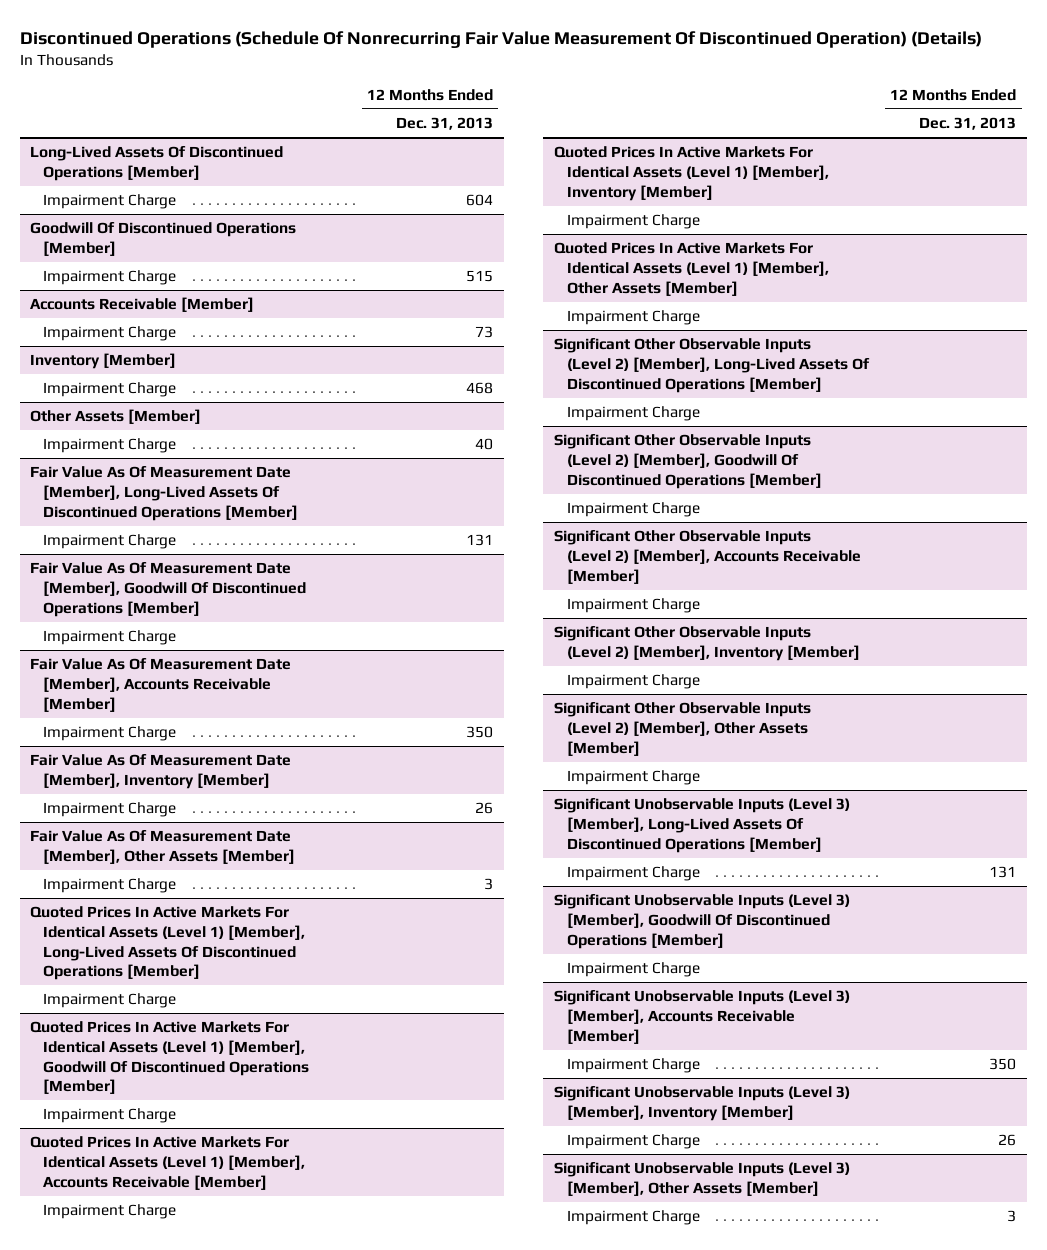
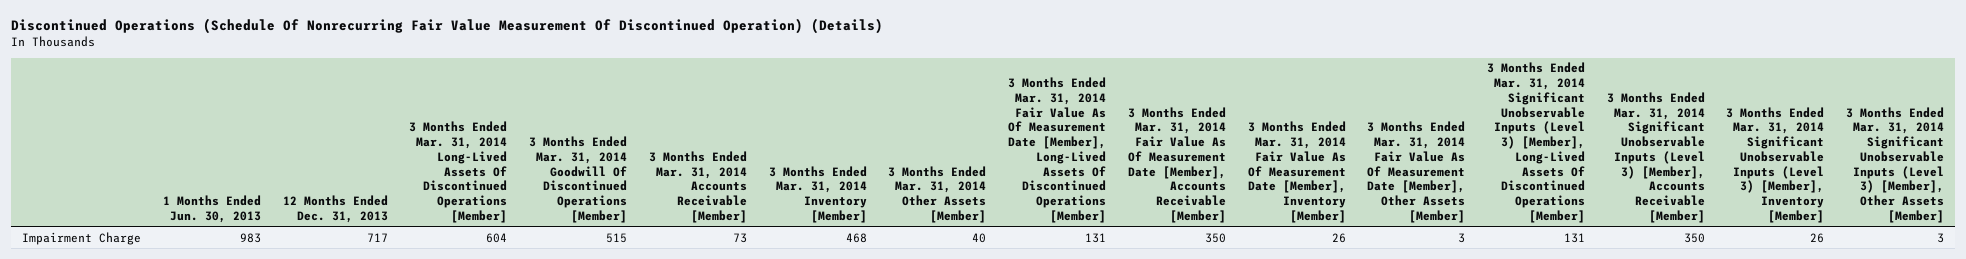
- | 12 Months Ended Dec. 31, 2013
+ | 1 Months Ended Jun. 30, 2013 | 12 Months Ended Dec. 31, 2013 | 3 Months Ended Mar. 31, 2014 Long-Lived Assets Of Discontinued Operations [Member] | 3 Months Ended Mar. 31, 2014 Goodwill Of Discontinued Operations [Member] | 3 Months Ended Mar. 31, 2014 Accounts Receivable [Member] | 3 Months Ended Mar. 31, 2014 Inventory [Member] | 3 Months Ended Mar. 31, 2014 Other Assets [Member] | 3 Months Ended Mar. 31, 2014 Fair Value As Of Measurement Date [Member], Long-Lived Assets Of Discontinued Operations [Member] | 3 Months Ended Mar. 31, 2014 Fair Value As Of Measurement Date [Member], Accounts Receivable [Member] | 3 Months Ended Mar. 31, 2014 Fair Value As Of Measurement Date [Member], Inventory [Member] | 3 Months Ended Mar. 31, 2014 Fair Value As Of Measurement Date [Member], Other Assets [Member] | 3 Months Ended Mar. 31, 2014 Significant Unobservable Inputs (Level 3) [Member], Long-Lived Assets Of Discontinued Operations [Member] | 3 Months Ended Mar. 31, 2014 Significant Unobservable Inputs (Level 3) [Member], Accounts Receivable [Member] | 3 Months Ended Mar. 31, 2014 Significant Unobservable Inputs (Level 3) [Member], Inventory [Member] | 3 Months Ended Mar. 31, 2014 Significant Unobservable Inputs (Level 3) [Member], Other Assets [Member]
- Long-Lived Assets Of Discontinued Operations [Member]
- Impairment Charge | 604
- Goodwill Of Discontinued Operations [Member]
- Impairment Charge | 515
- Accounts Receivable [Member]
- Impairment Charge | 73
- Inventory [Member]
- Impairment Charge | 468
- Other Assets [Member]
- Impairment Charge | 40
- Fair Value As Of Measurement Date [Member], Long-Lived Assets Of Discontinued Operations [Member]
- Impairment Charge | 131
- Fair Value As Of Measurement Date [Member], Goodwill Of Discontinued Operations [Member]
- Impairment Charge
- Fair Value As Of Measurement Date [Member], Accounts Receivable [Member]
- Impairment Charge | 350
- Fair Value As Of Measurement Date [Member], Inventory [Member]
- Impairment Charge | 26
- Fair Value As Of Measurement Date [Member], Other Assets [Member]
- Impairment Charge | 3
- Quoted Prices In Active Markets For Identical Assets (Level 1) [Member], Long-Lived Assets Of Discontinued Operations [Member]
- Impairment Charge
- Quoted Prices In Active Markets For Identical Assets (Level 1) [Member], Goodwill Of Discontinued Operations [Member]
- Impairment Charge
- Quoted Prices In Active Markets For Identical Assets (Level 1) [Member], Accounts Receivable [Member]
- Impairment Charge
- Quoted Prices In Active Markets For Identical Assets (Level 1) [Member], Inventory [Member]
- Impairment Charge
- Quoted Prices In Active Markets For Identical Assets (Level 1) [Member], Other Assets [Member]
- Impairment Charge
- Significant Other Observable Inputs (Level 2) [Member], Long-Lived Assets Of Discontinued Operations [Member]
- Impairment Charge
- Significant Other Observable Inputs (Level 2) [Member], Goodwill Of Discontinued Operations [Member]
- Impairment Charge
- Significant Other Observable Inputs (Level 2) [Member], Accounts Receivable [Member]
- Impairment Charge
- Significant Other Observable Inputs (Level 2) [Member], Inventory [Member]
- Impairment Charge
- Significant Other Observable Inputs (Level 2) [Member], Other Assets [Member]
- Impairment Charge
- Significant Unobservable Inputs (Level 3) [Member], Long-Lived Assets Of Discontinued Operations [Member]
- Impairment Charge | 131
- Significant Unobservable Inputs (Level 3) [Member], Goodwill Of Discontinued Operations [Member]
- Impairment Charge
- Significant Unobservable Inputs (Level 3) [Member], Accounts Receivable [Member]
- Impairment Charge | 350
- Significant Unobservable Inputs (Level 3) [Member], Inventory [Member]
- Impairment Charge | 26
- Significant Unobservable Inputs (Level 3) [Member], Other Assets [Member]
- Impairment Charge | 3
+ Impairment Charge | 983 | 717 | 604 | 515 | 73 | 468 | 40 | 131 | 350 | 26 | 3 | 131 | 350 | 26 | 3

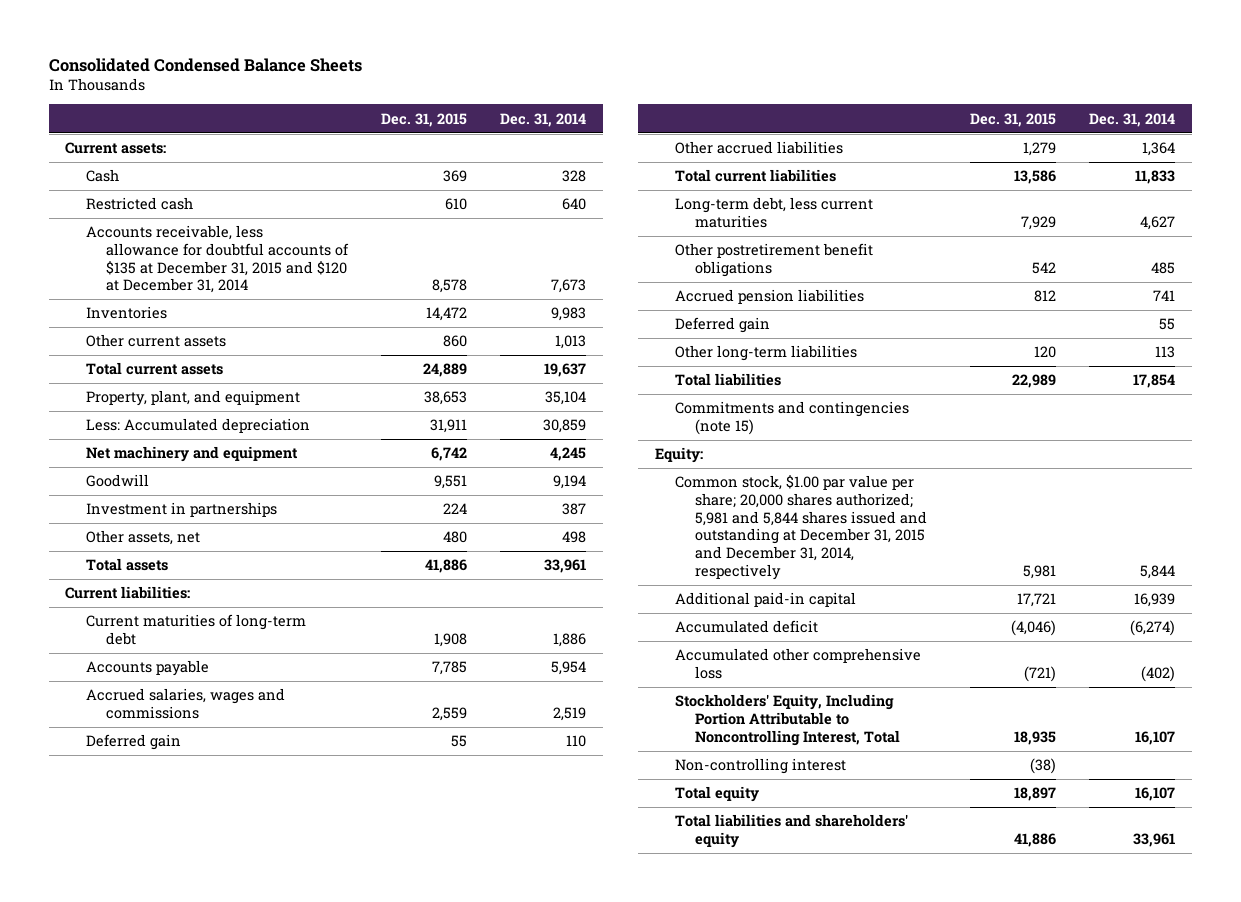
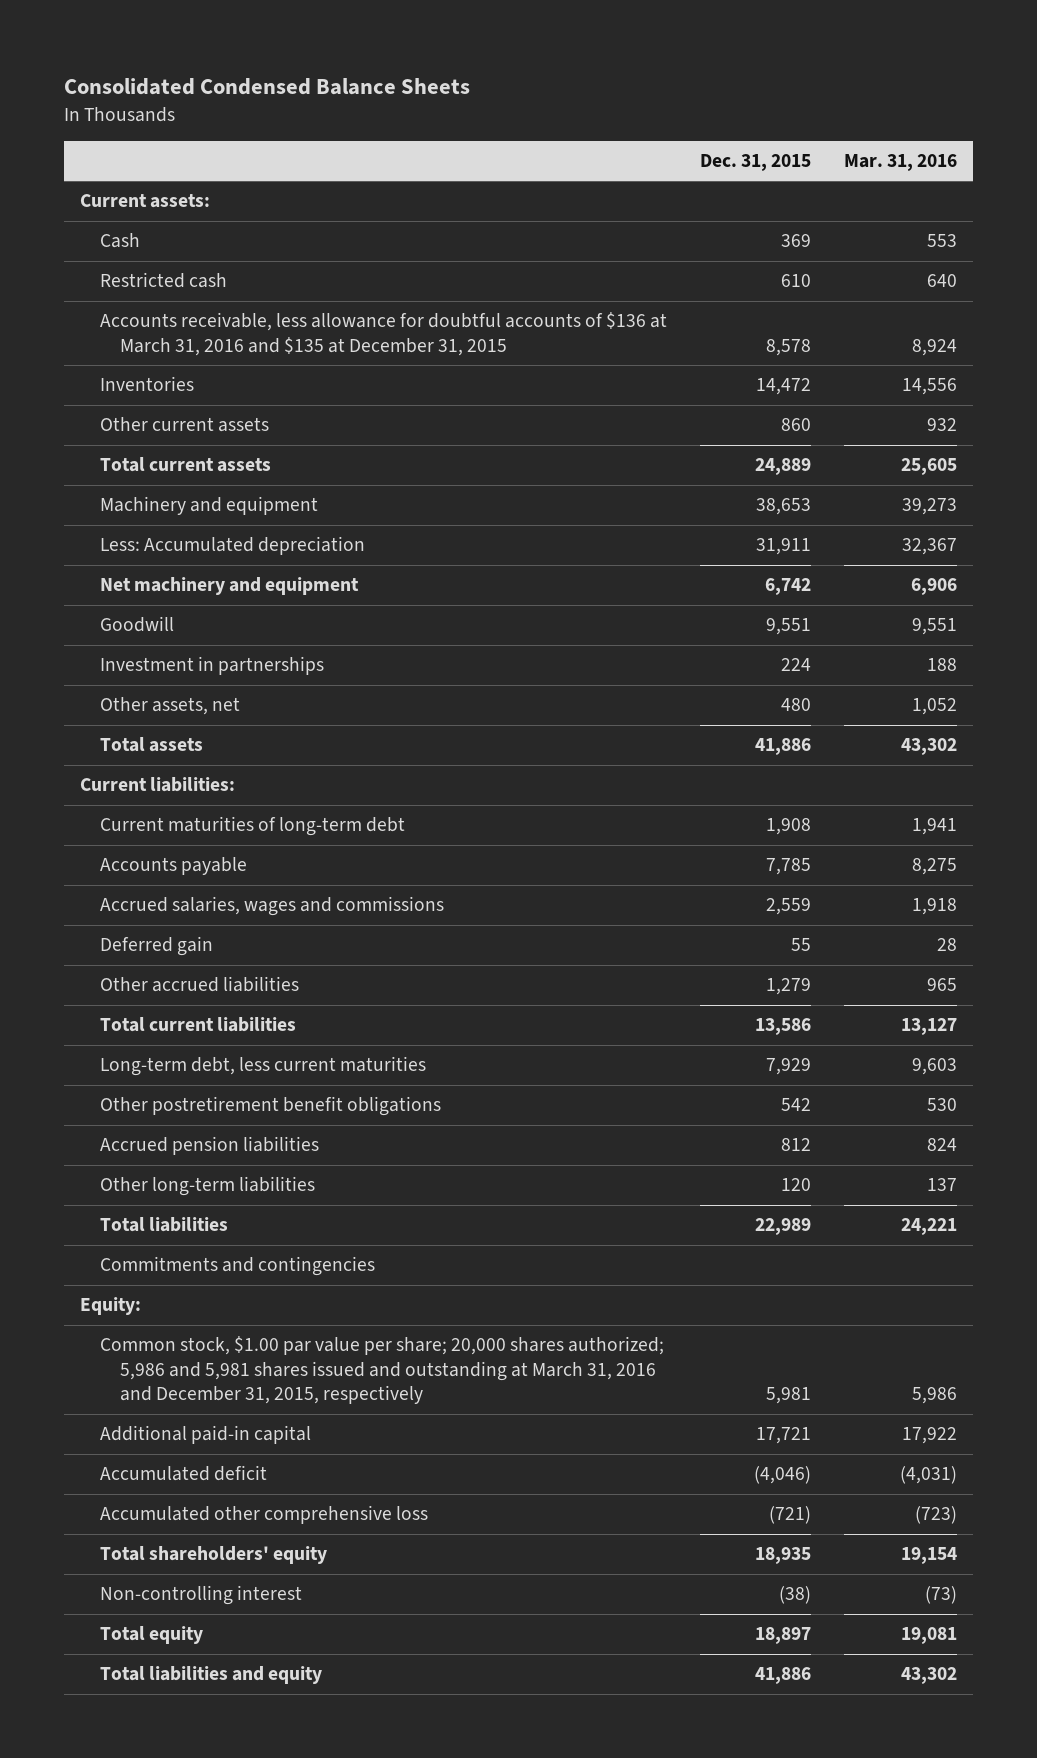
- | Dec. 31, 2015 | Dec. 31, 2014
+ | Dec. 31, 2015 | Mar. 31, 2016
- Accounts receivable, less allowance for doubtful accounts of $135 at December 31, 2015 and $120 at December 31, 2014 | 8,578 | 7,673
+ Accounts receivable, less allowance for doubtful accounts of $136 at March 31, 2016 and $135 at December 31, 2015 | 8,578 | 8,924
- Property, plant, and equipment | 38,653 | 35,104
+ Machinery and equipment | 38,653 | 39,273
- Deferred gain | | 55
- Commitments and contingencies (note 15)
+ Commitments and contingencies
- Common stock, $1.00 par value per share; 20,000 shares authorized; 5,981 and 5,844 shares issued and outstanding at December 31, 2015 and December 31, 2014, respectively | 5,981 | 5,844
+ Common stock, $1.00 par value per share; 20,000 shares authorized; 5,986 and 5,981 shares issued and outstanding at March 31, 2016 and December 31, 2015, respectively | 5,981 | 5,986
- Stockholders' Equity, Including Portion Attributable to Noncontrolling Interest, Total | 18,935 | 16,107
+ Total shareholders' equity | 18,935 | 19,154
- Total liabilities and shareholders' equity | 41,886 | 33,961
+ Total liabilities and equity | 41,886 | 43,302

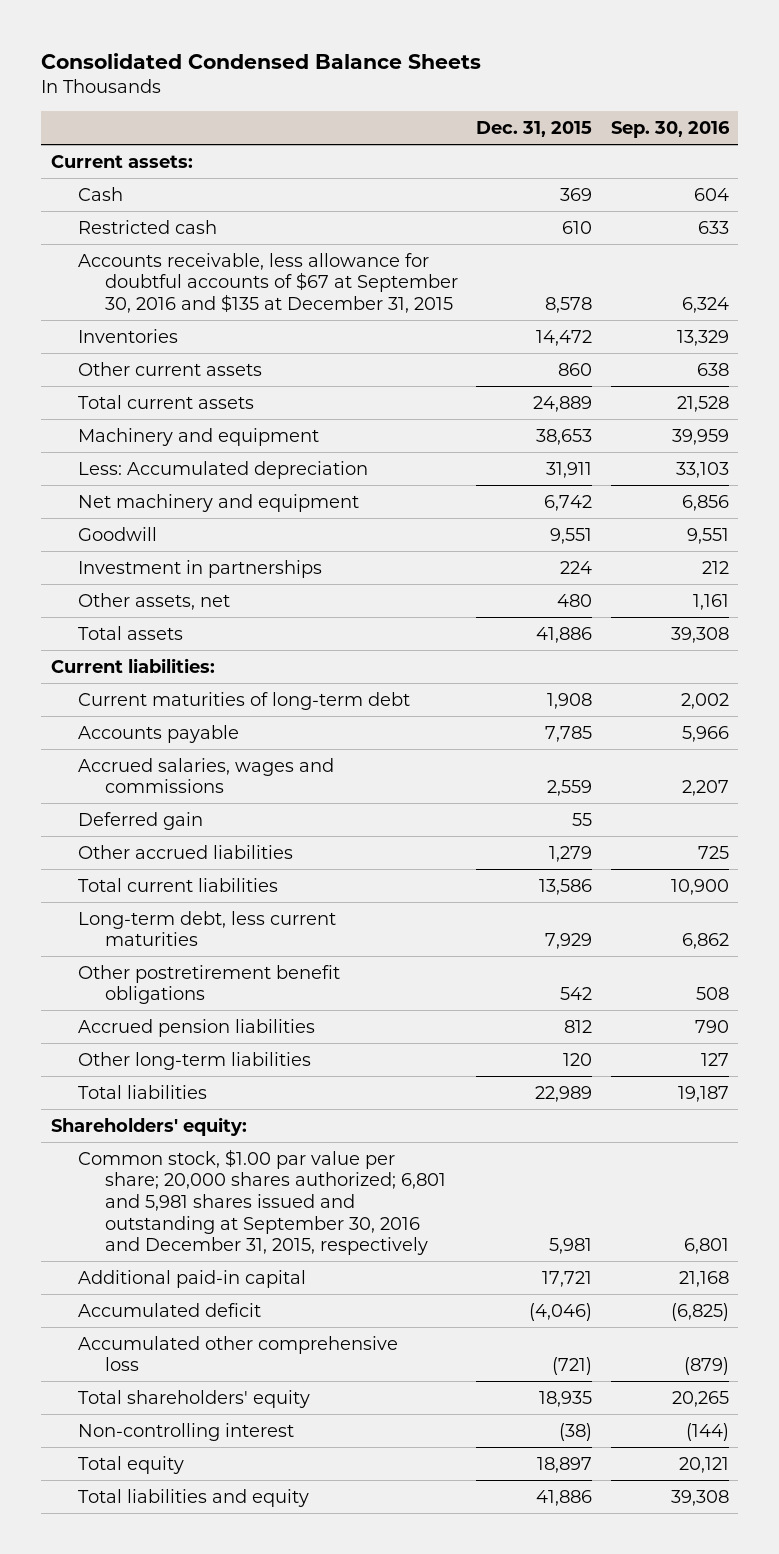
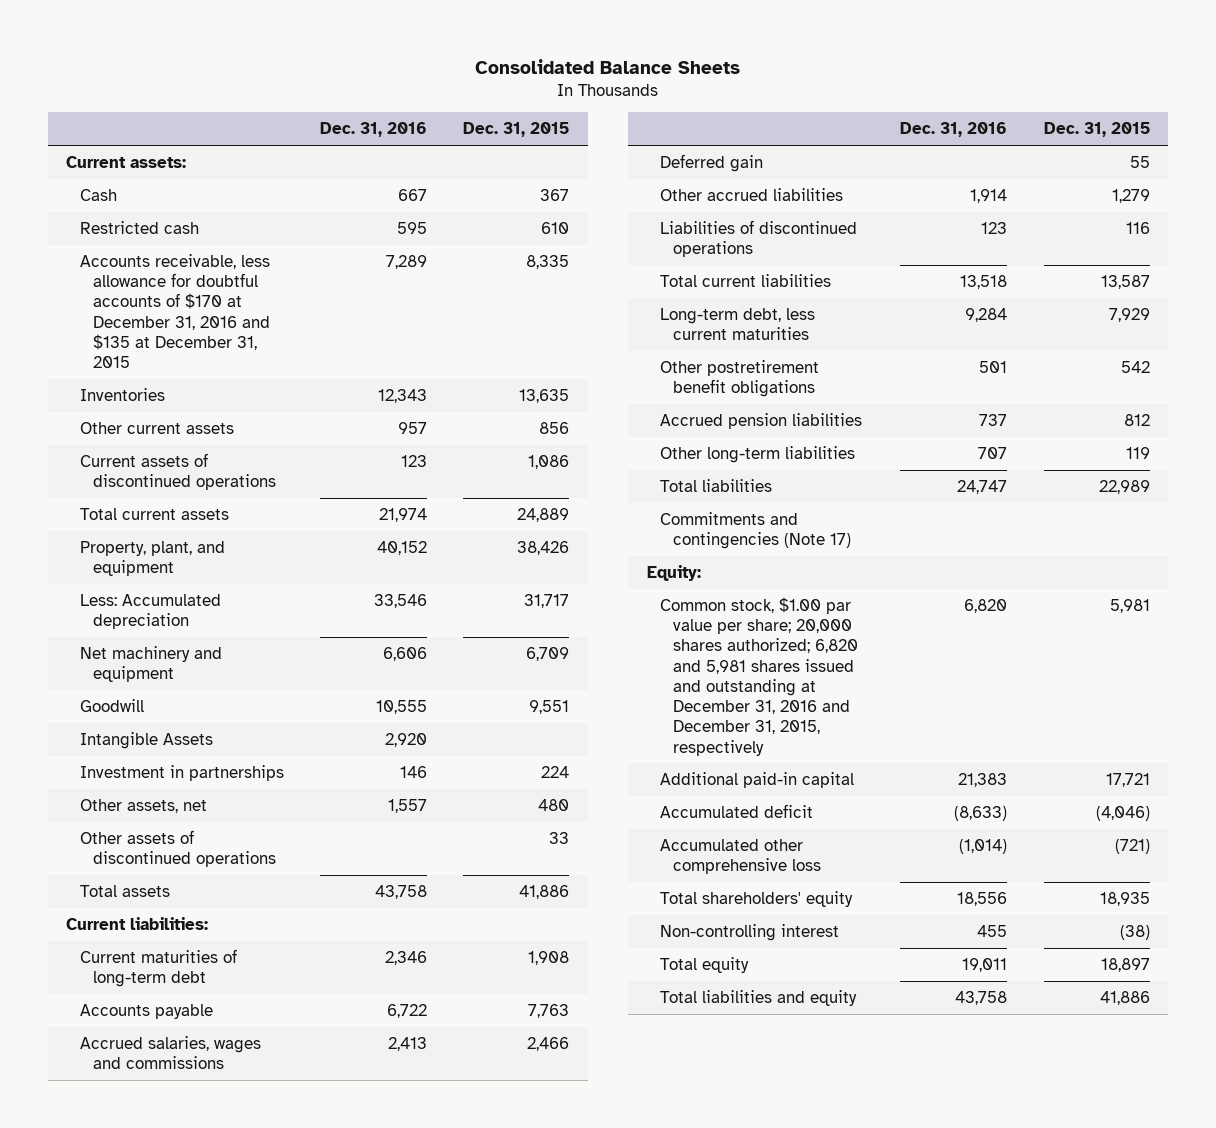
- Consolidated Condensed Balance Sheets
+ Consolidated Balance Sheets
- | Dec. 31, 2015 | Sep. 30, 2016
+ | Dec. 31, 2016 | Dec. 31, 2015
- Cash | 369 | 604
+ Cash | 667 | 367
- Accounts receivable, less allowance for doubtful accounts of $67 at September 30, 2016 and $135 at December 31, 2015 | 8,578 | 6,324
- Inventories | 14,472 | 13,329
- Other current assets | 860 | 638
+ Accounts receivable, less allowance for doubtful accounts of $170 at December 31, 2016 and $135 at December 31, 2015 | 7,289 | 8,335
+ Inventories | 12,343 | 13,635
+ Other current assets | 957 | 856
+ Current assets of discontinued operations | 123 | 1,086
- Machinery and equipment | 38,653 | 39,959
- Less: Accumulated depreciation | 31,911 | 33,103
- Net machinery and equipment | 6,742 | 6,856
+ Property, plant, and equipment | 40,152 | 38,426
+ Less: Accumulated depreciation | 33,546 | 31,717
+ Net machinery and equipment | 6,606 | 6,709
+ Intangible Assets | 2,920 |
+ Other assets of discontinued operations | | 33
- Accounts payable | 7,785 | 5,966
- Accrued salaries, wages and commissions | 2,559 | 2,207
+ Accounts payable | 6,722 | 7,763
+ Accrued salaries, wages and commissions | 2,413 | 2,466
- Total current liabilities | 13,586 | 10,900
+ Liabilities of discontinued operations | 123 | 116
+ Total current liabilities | 13,518 | 13,587
- Other long-term liabilities | 120 | 127
+ Other long-term liabilities | 707 | 119
- Shareholders' equity:
- Common stock, $1.00 par value per share; 20,000 shares authorized; 6,801 and 5,981 shares issued and outstanding at September 30, 2016 and December 31, 2015, respectively | 5,981 | 6,801
+ Commitments and contingencies (Note 17)
+ Equity:
+ Common stock, $1.00 par value per share; 20,000 shares authorized; 6,820 and 5,981 shares issued and outstanding at December 31, 2016 and December 31, 2015, respectively | 6,820 | 5,981

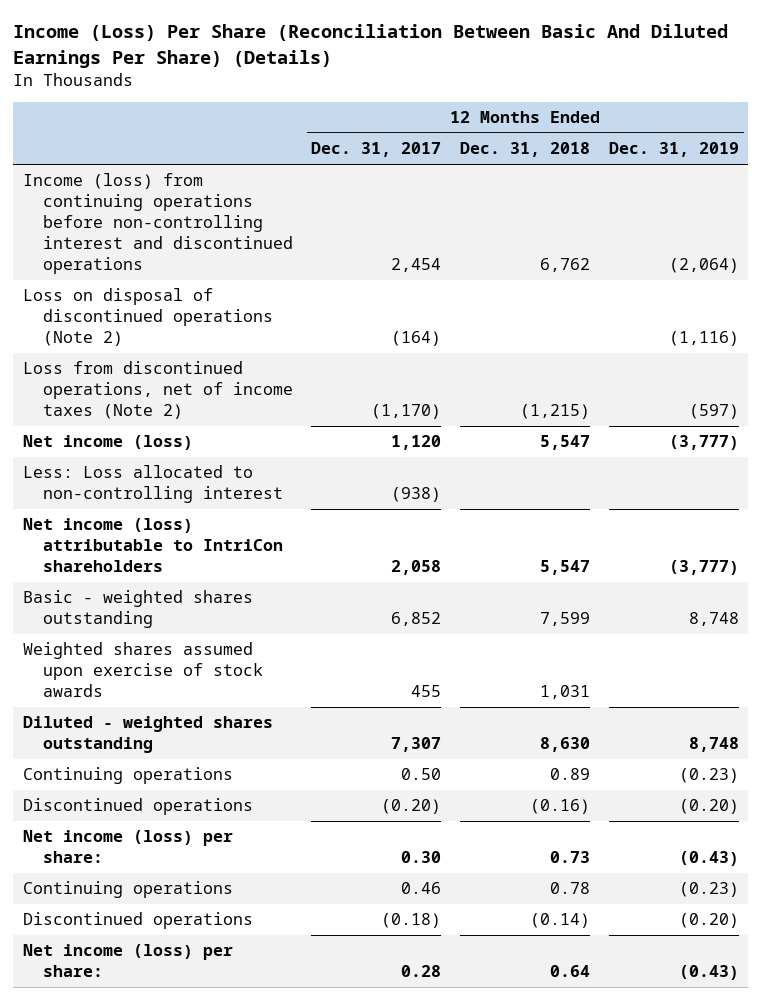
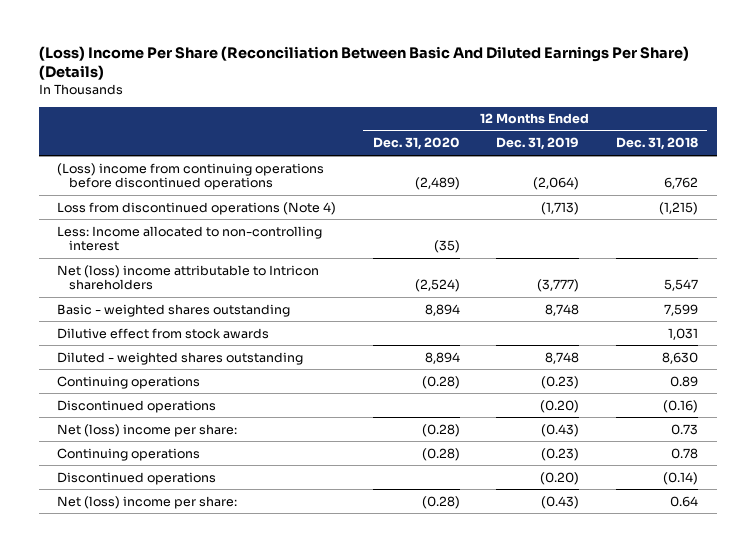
- Income (Loss) Per Share (Reconciliation Between Basic And Diluted Earnings Per Share) (Details)
+ (Loss) Income Per Share (Reconciliation Between Basic And Diluted Earnings Per Share) (Details)
- | 12 Months Ended Dec. 31, 2017 | 12 Months Ended Dec. 31, 2018 | 12 Months Ended Dec. 31, 2019
+ | 12 Months Ended Dec. 31, 2020 | 12 Months Ended Dec. 31, 2019 | 12 Months Ended Dec. 31, 2018
- Income (loss) from continuing operations before non-controlling interest and discontinued operations | 2,454 | 6,762 | (2,064)
- Loss on disposal of discontinued operations (Note 2) | (164) | | (1,116)
- Loss from discontinued operations, net of income taxes (Note 2) | (1,170) | (1,215) | (597)
- Net income (loss) | 1,120 | 5,547 | (3,777)
- Less: Loss allocated to non-controlling interest | (938) | |
- Net income (loss) attributable to IntriCon shareholders | 2,058 | 5,547 | (3,777)
+ (Loss) income from continuing operations before discontinued operations | (2,489) | (2,064) | 6,762
+ Loss from discontinued operations (Note 4) | | (1,713) | (1,215)
+ Less: Income allocated to non-controlling interest | (35) | |
+ Net (loss) income attributable to Intricon shareholders | (2,524) | (3,777) | 5,547
- Weighted shares assumed upon exercise of stock awards | 455 | 1,031 |
+ Dilutive effect from stock awards | | | 1,031
- Net income (loss) per share: | 0.30 | 0.73 | (0.43)
+ Net (loss) income per share: | (0.28) | (0.43) | 0.73
- Net income (loss) per share: | 0.28 | 0.64 | (0.43)
+ Net (loss) income per share: | (0.28) | (0.43) | 0.64

